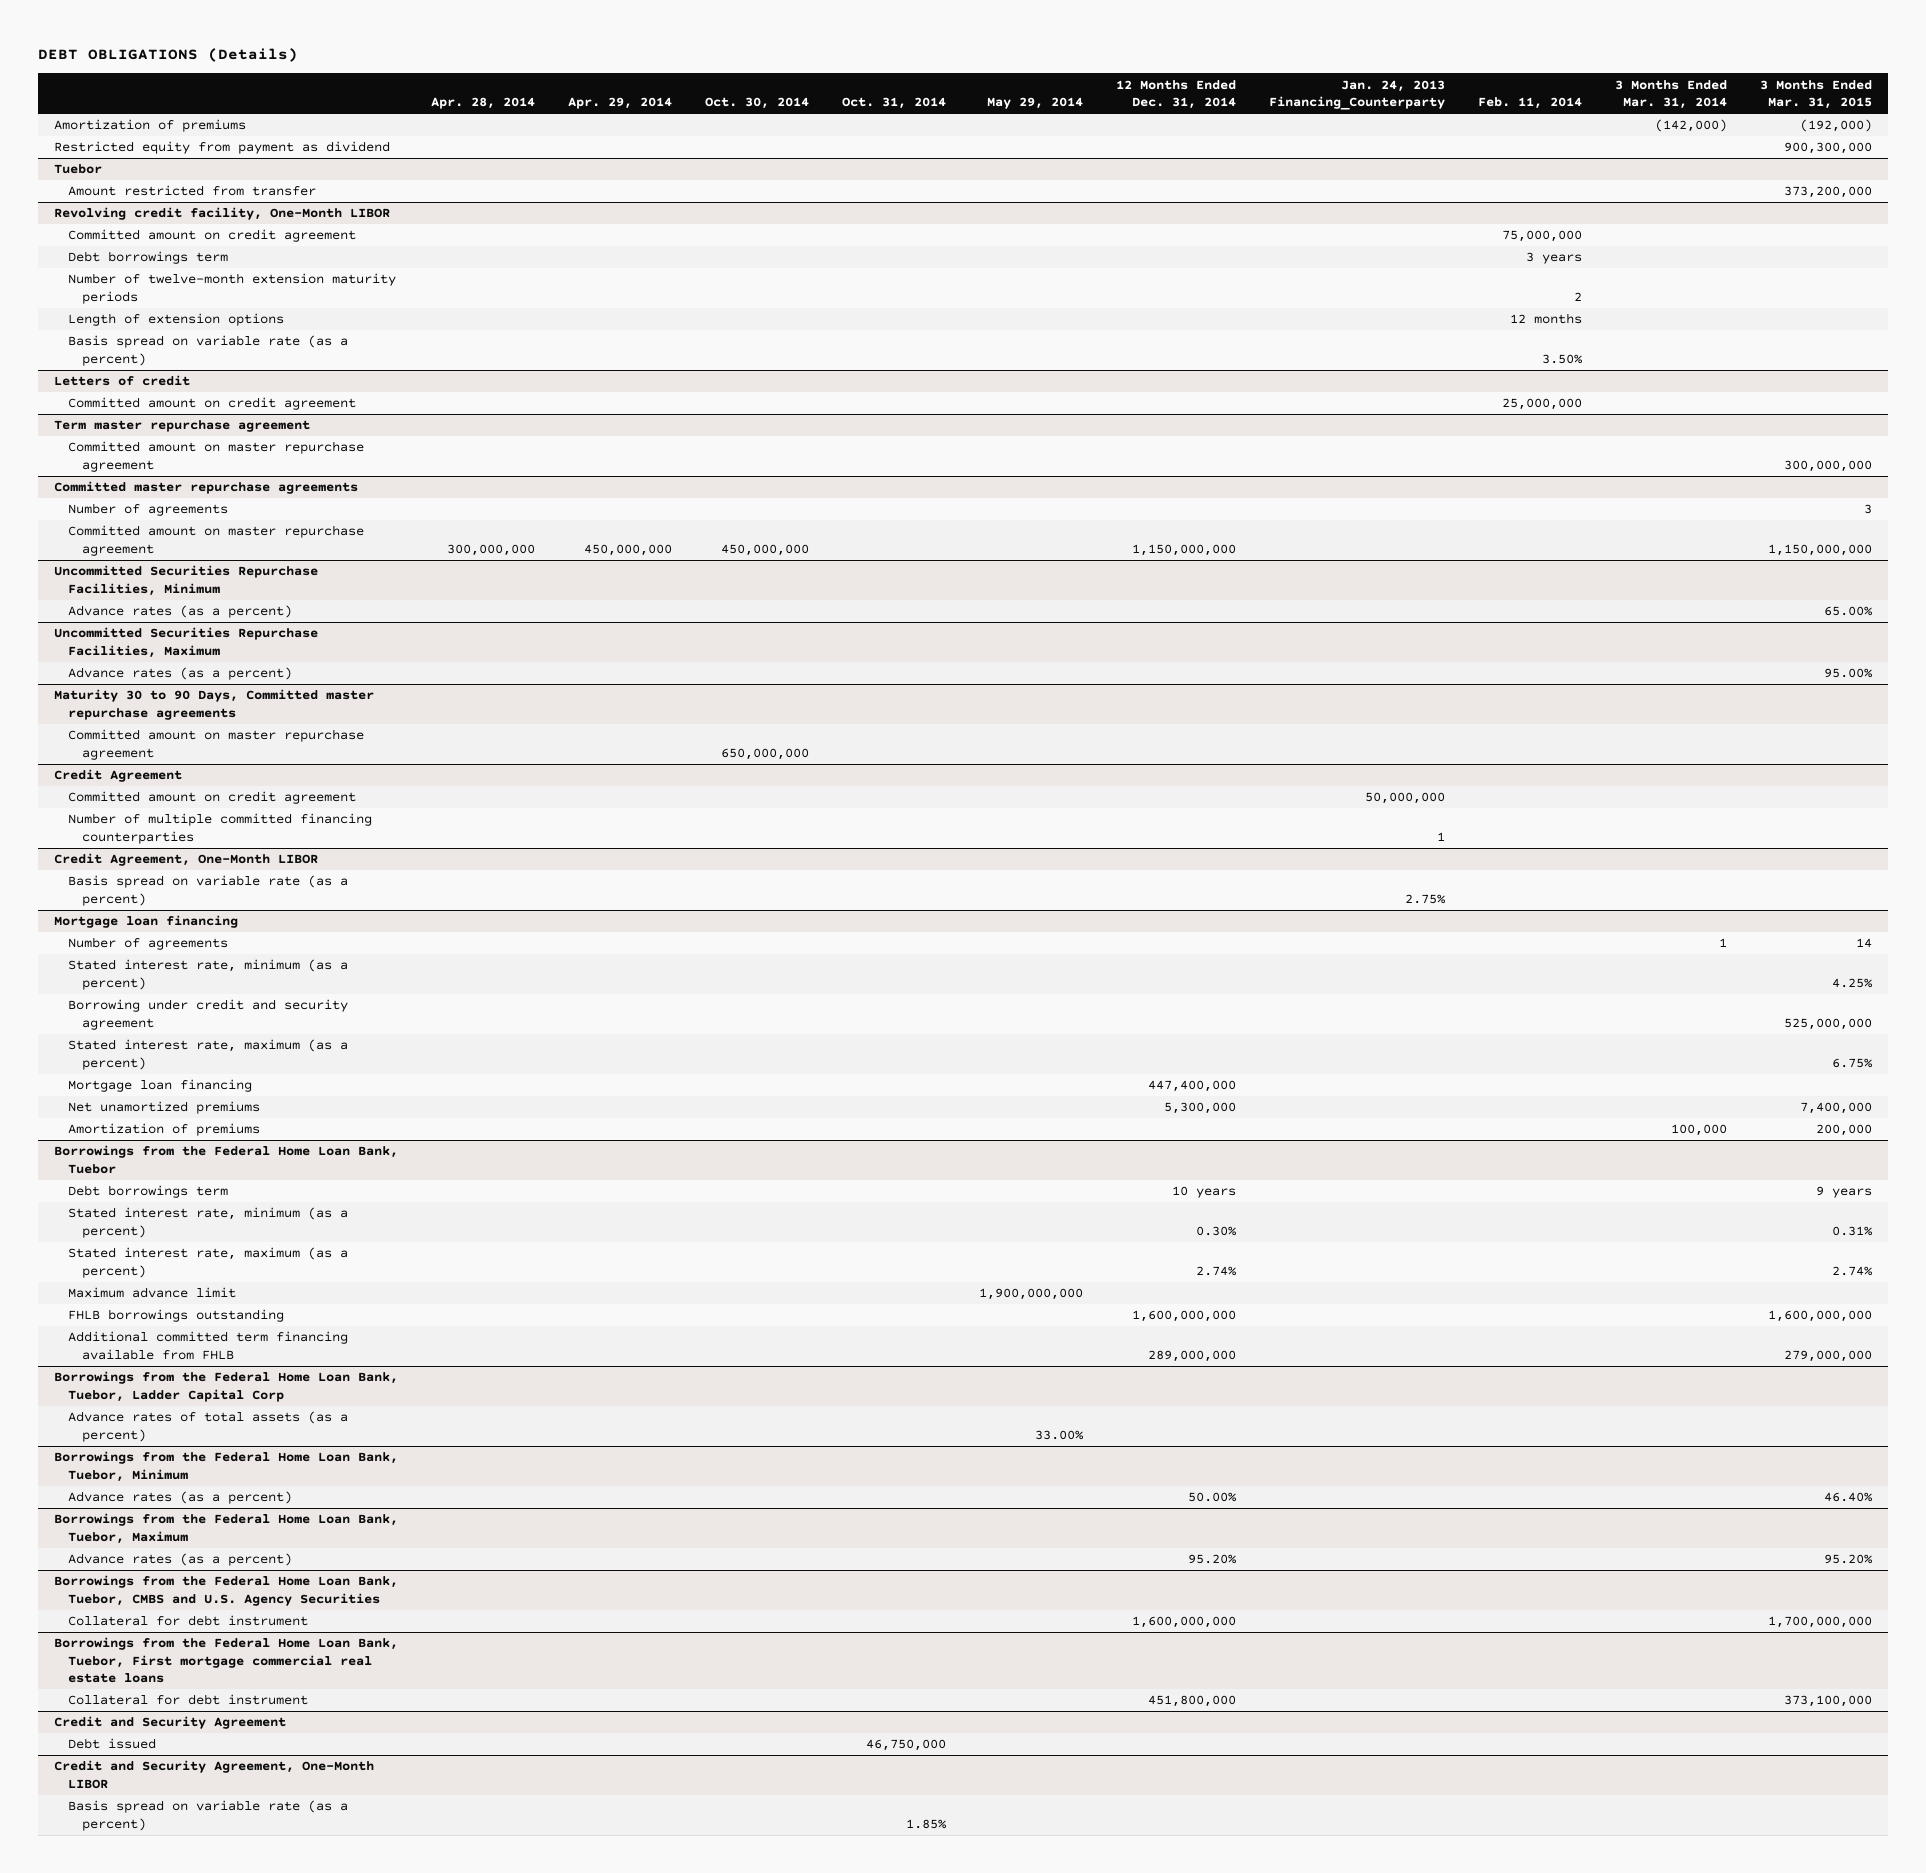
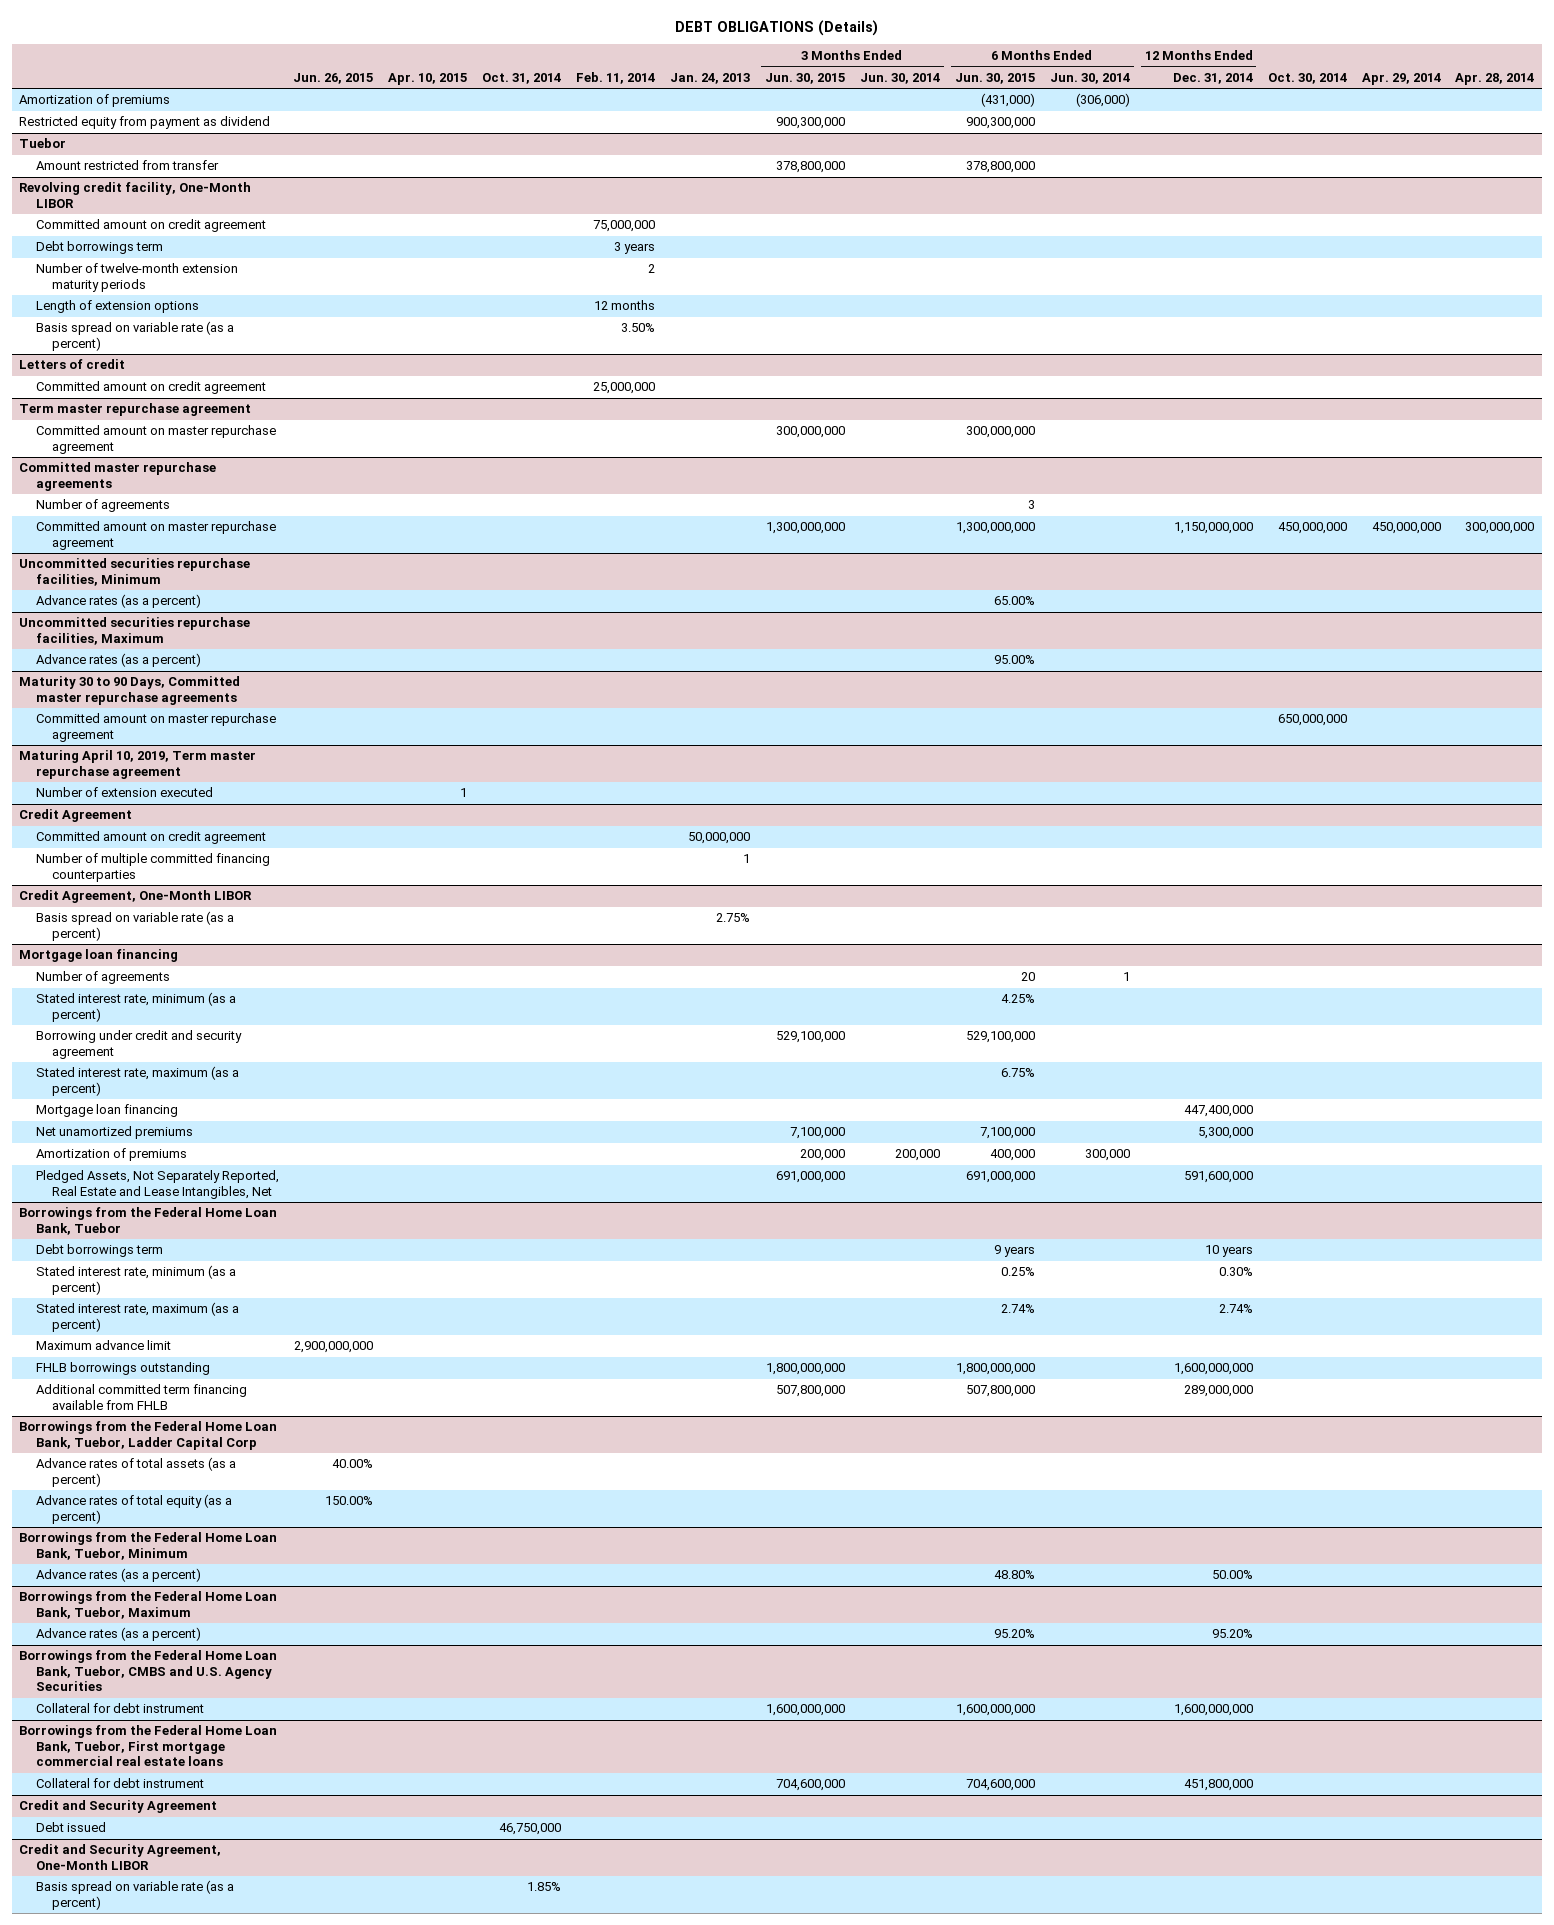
- | Apr. 28, 2014 | Apr. 29, 2014 | Oct. 30, 2014 | Oct. 31, 2014 | May 29, 2014 | 12 Months Ended Dec. 31, 2014 | Jan. 24, 2013 Financing_Counterparty | Feb. 11, 2014 | 3 Months Ended Mar. 31, 2014 | 3 Months Ended Mar. 31, 2015
+ | Jun. 26, 2015 | Apr. 10, 2015 | Oct. 31, 2014 | Feb. 11, 2014 | Jan. 24, 2013 | 3 Months Ended Jun. 30, 2015 | 3 Months Ended Jun. 30, 2014 | 6 Months Ended Jun. 30, 2015 | 6 Months Ended Jun. 30, 2014 | 12 Months Ended Dec. 31, 2014 | Oct. 30, 2014 | Apr. 29, 2014 | Apr. 28, 2014
- Uncommitted Securities Repurchase Facilities, Minimum
+ Uncommitted securities repurchase facilities, Minimum
- Uncommitted Securities Repurchase Facilities, Maximum
+ Uncommitted securities repurchase facilities, Maximum
+ Maturing April 10, 2019, Term master repurchase agreement
+ Number of extension executed | | 1 | | | | | | | | | | |
@ Mortgage loan financing
+ Pledged Assets, Not Separately Reported, Real Estate and Lease Intangibles, Net | | | | | | 691,000,000 | | 691,000,000 | | 591,600,000 | | |
@ Borrowings from the Federal Home Loan Bank, Tuebor, Ladder Capital Corp
+ Advance rates of total equity (as a percent) | 150.00% | | | | | | | | | | | |

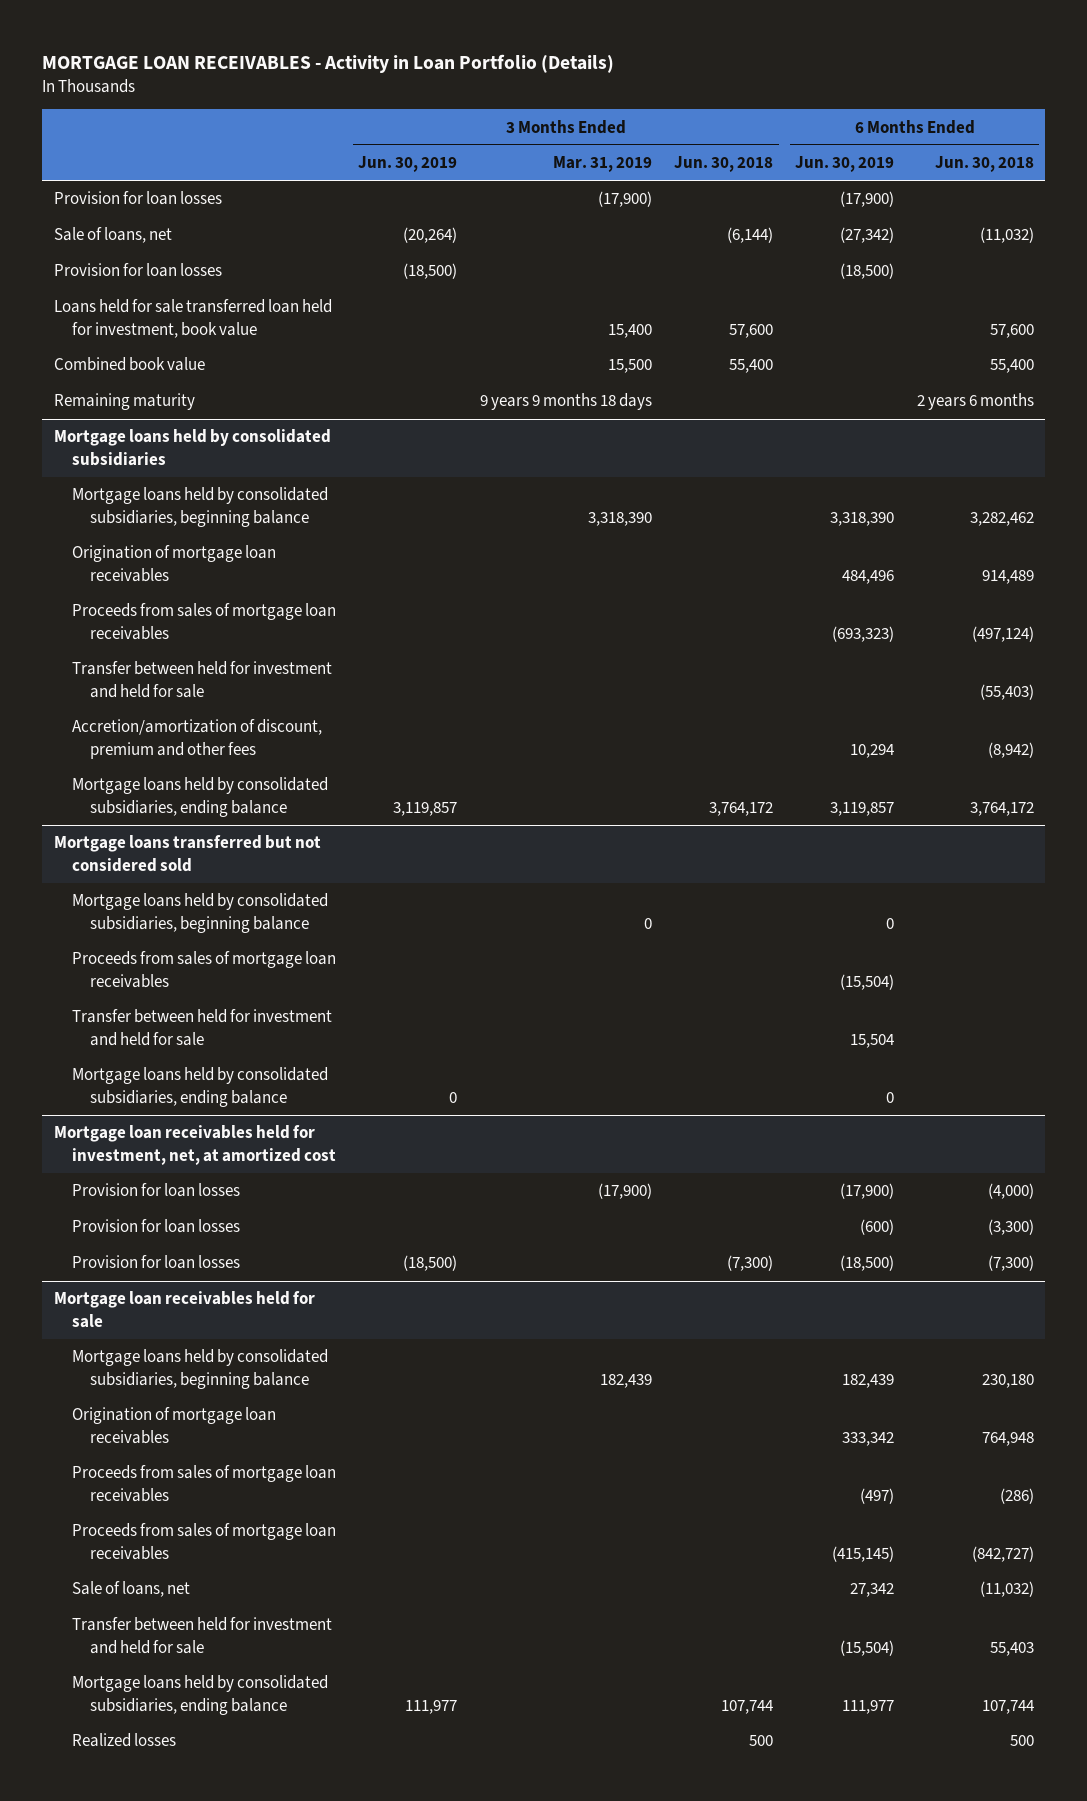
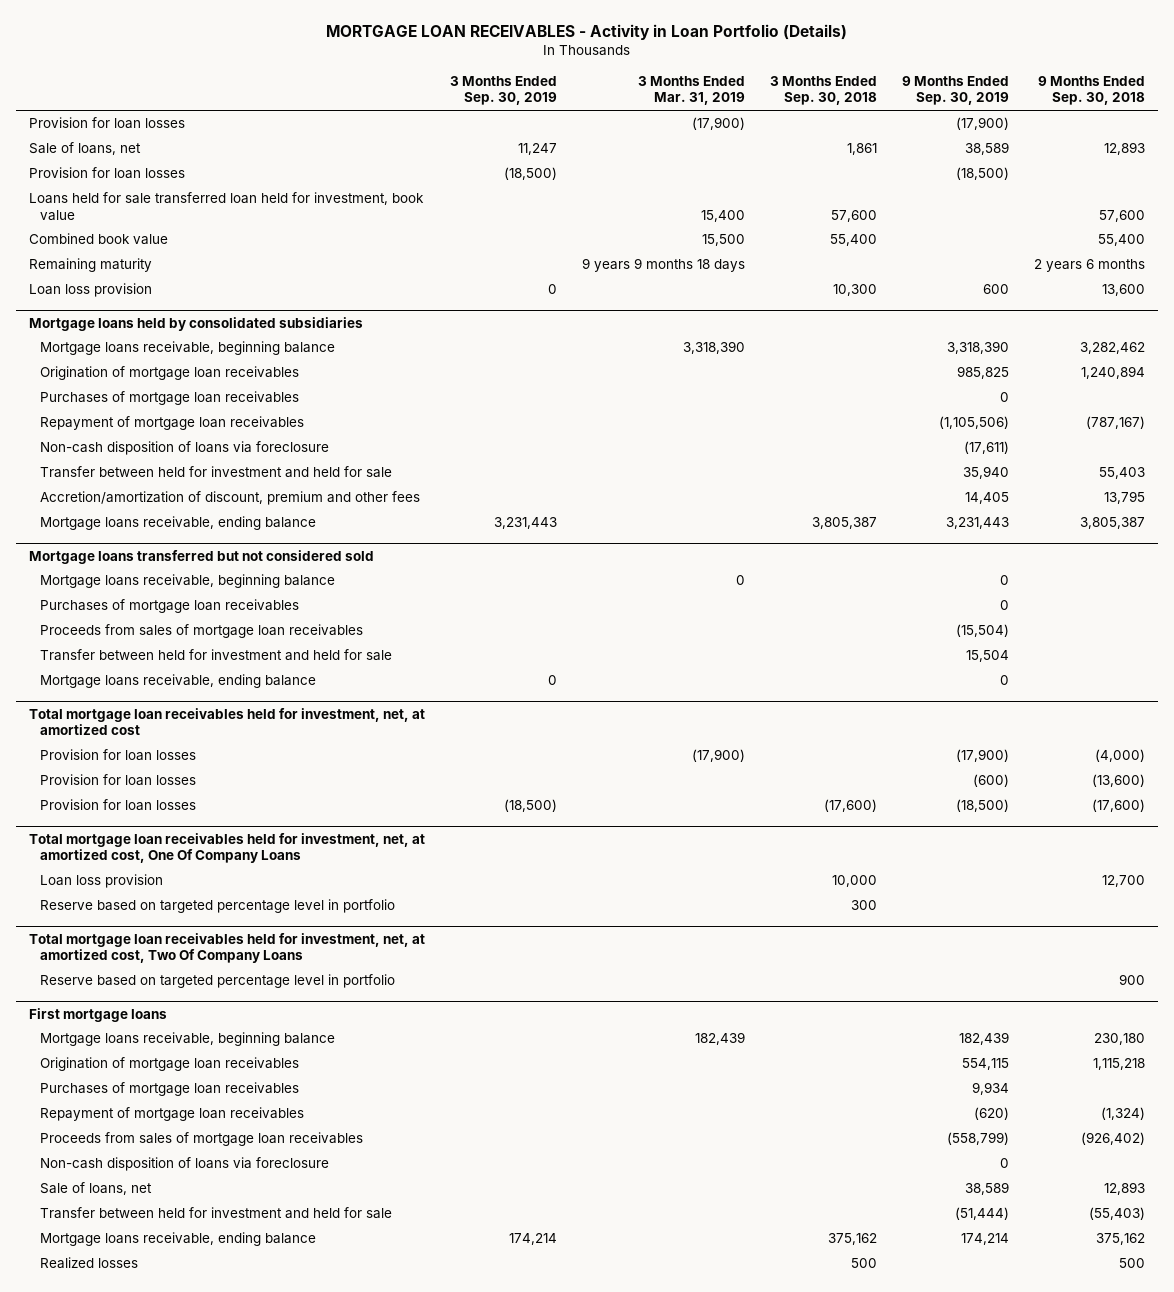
- | 3 Months Ended Jun. 30, 2019 | 3 Months Ended Mar. 31, 2019 | 3 Months Ended Jun. 30, 2018 | 6 Months Ended Jun. 30, 2019 | 6 Months Ended Jun. 30, 2018
+ | 3 Months Ended Sep. 30, 2019 | 3 Months Ended Mar. 31, 2019 | 3 Months Ended Sep. 30, 2018 | 9 Months Ended Sep. 30, 2019 | 9 Months Ended Sep. 30, 2018
+ Loan loss provision | 0 | | 10,300 | 600 | 13,600
@ Mortgage loans held by consolidated subsidiaries
- Mortgage loans held by consolidated subsidiaries, beginning balance | | 3,318,390 | | 3,318,390 | 3,282,462
+ Mortgage loans receivable, beginning balance | | 3,318,390 | | 3,318,390 | 3,282,462
- Proceeds from sales of mortgage loan receivables | | | | (693,323) | (497,124)
+ Purchases of mortgage loan receivables | | | | 0 |
+ Repayment of mortgage loan receivables | | | | (1,105,506) | (787,167)
+ Non-cash disposition of loans via foreclosure | | | | (17,611) |
- Mortgage loans held by consolidated subsidiaries, ending balance | 3,119,857 | | 3,764,172 | 3,119,857 | 3,764,172
+ Mortgage loans receivable, ending balance | 3,231,443 | | 3,805,387 | 3,231,443 | 3,805,387
@ Mortgage loans transferred but not considered sold
- Mortgage loans held by consolidated subsidiaries, beginning balance | | 0 | | 0 |
+ Mortgage loans receivable, beginning balance | | 0 | | 0 |
+ Purchases of mortgage loan receivables | | | | 0 |
- Mortgage loans held by consolidated subsidiaries, ending balance | 0 | | | 0 |
- Mortgage loan receivables held for investment, net, at amortized cost
@ Mortgage loans transferred but not considered sold
+ Mortgage loans receivable, ending balance | 0 | | | 0 |
+ Total mortgage loan receivables held for investment, net, at amortized cost
- Mortgage loan receivables held for sale
- Mortgage loans held by consolidated subsidiaries, beginning balance | | 182,439 | | 182,439 | 230,180
+ Total mortgage loan receivables held for investment, net, at amortized cost, One Of Company Loans
+ Loan loss provision | | | 10,000 | | 12,700
+ Reserve based on targeted percentage level in portfolio | | | 300 | |
+ Total mortgage loan receivables held for investment, net, at amortized cost, Two Of Company Loans
+ Reserve based on targeted percentage level in portfolio | | | | | 900
+ First mortgage loans
+ Mortgage loans receivable, beginning balance | | 182,439 | | 182,439 | 230,180
- Proceeds from sales of mortgage loan receivables | | | | (497) | (286)
+ Purchases of mortgage loan receivables | | | | 9,934 |
+ Repayment of mortgage loan receivables | | | | (620) | (1,324)
+ Non-cash disposition of loans via foreclosure | | | | 0 |
- Mortgage loans held by consolidated subsidiaries, ending balance | 111,977 | | 107,744 | 111,977 | 107,744
+ Mortgage loans receivable, ending balance | 174,214 | | 375,162 | 174,214 | 375,162

